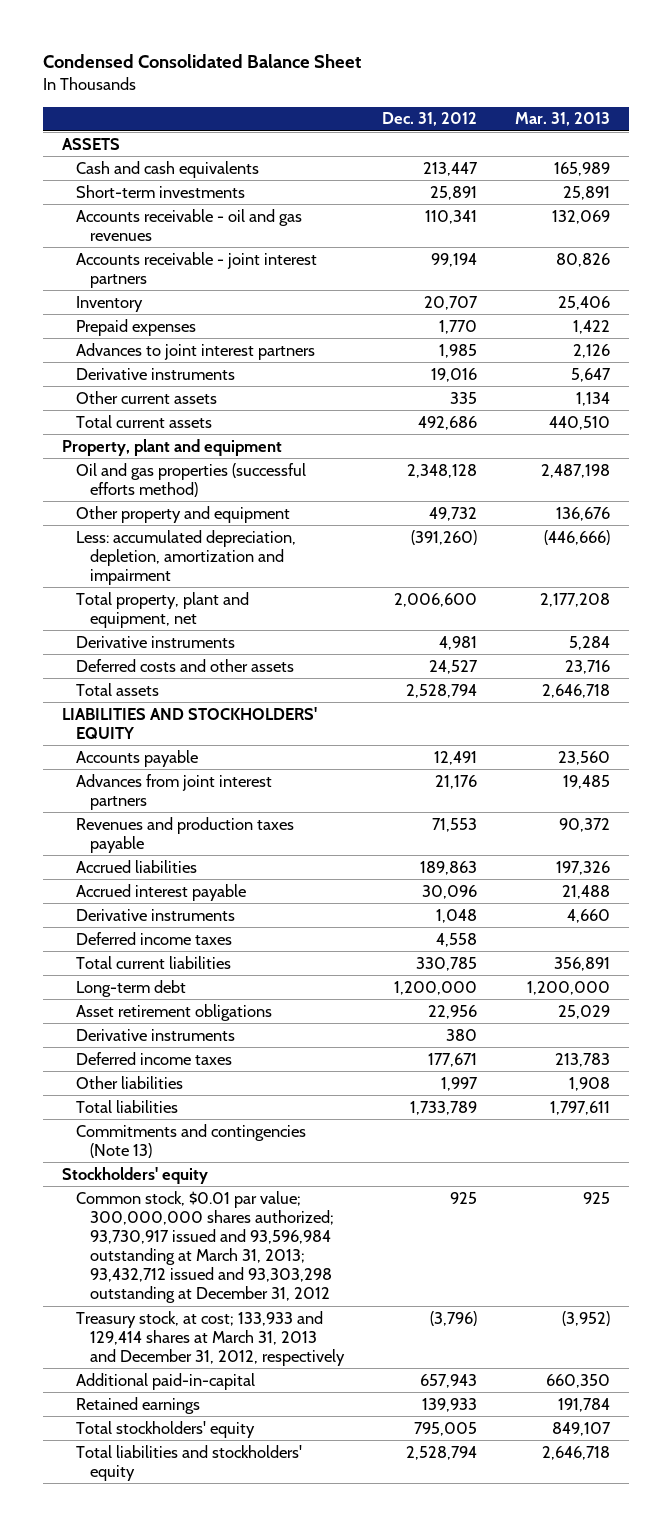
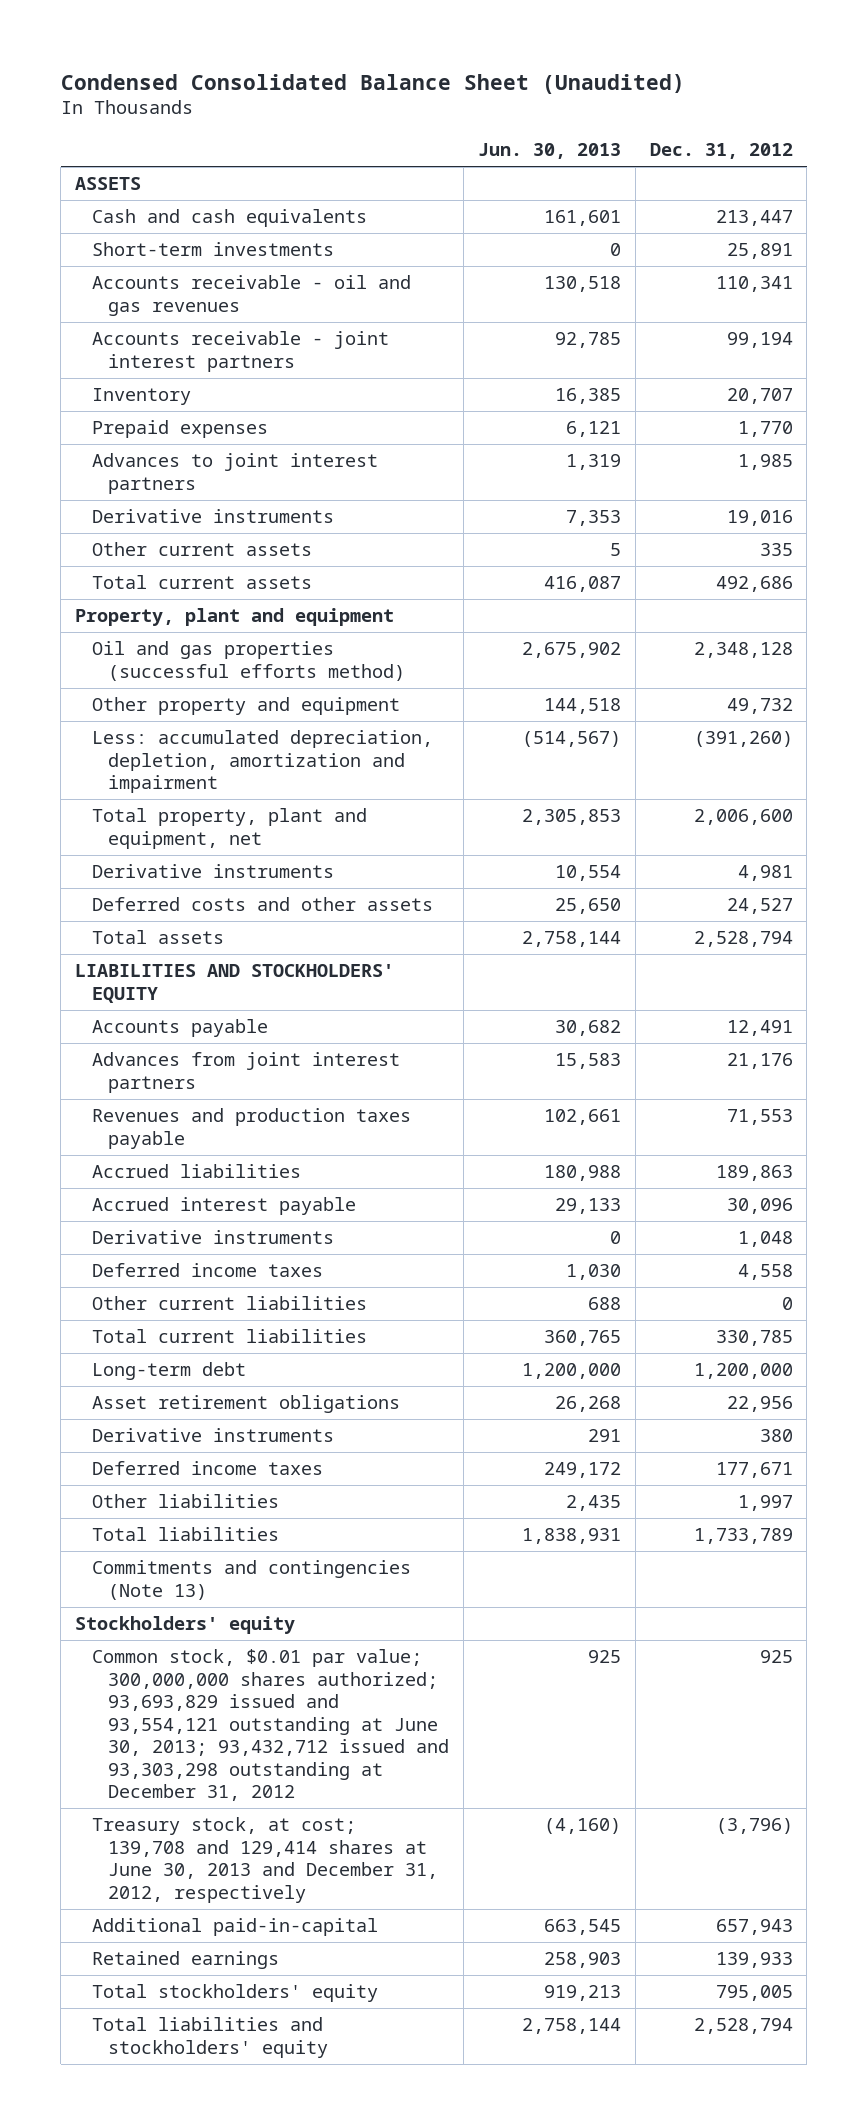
- Condensed Consolidated Balance Sheet
+ Condensed Consolidated Balance Sheet (Unaudited)
- | Dec. 31, 2012 | Mar. 31, 2013
+ | Jun. 30, 2013 | Dec. 31, 2012
+ Other current liabilities | 688 | 0
- Common stock, $0.01 par value; 300,000,000 shares authorized; 93,730,917 issued and 93,596,984 outstanding at March 31, 2013; 93,432,712 issued and 93,303,298 outstanding at December 31, 2012 | 925 | 925
- Treasury stock, at cost; 133,933 and 129,414 shares at March 31, 2013 and December 31, 2012, respectively | (3,796) | (3,952)
+ Common stock, $0.01 par value; 300,000,000 shares authorized; 93,693,829 issued and 93,554,121 outstanding at June 30, 2013; 93,432,712 issued and 93,303,298 outstanding at December 31, 2012 | 925 | 925
+ Treasury stock, at cost; 139,708 and 129,414 shares at June 30, 2013 and December 31, 2012, respectively | (4,160) | (3,796)

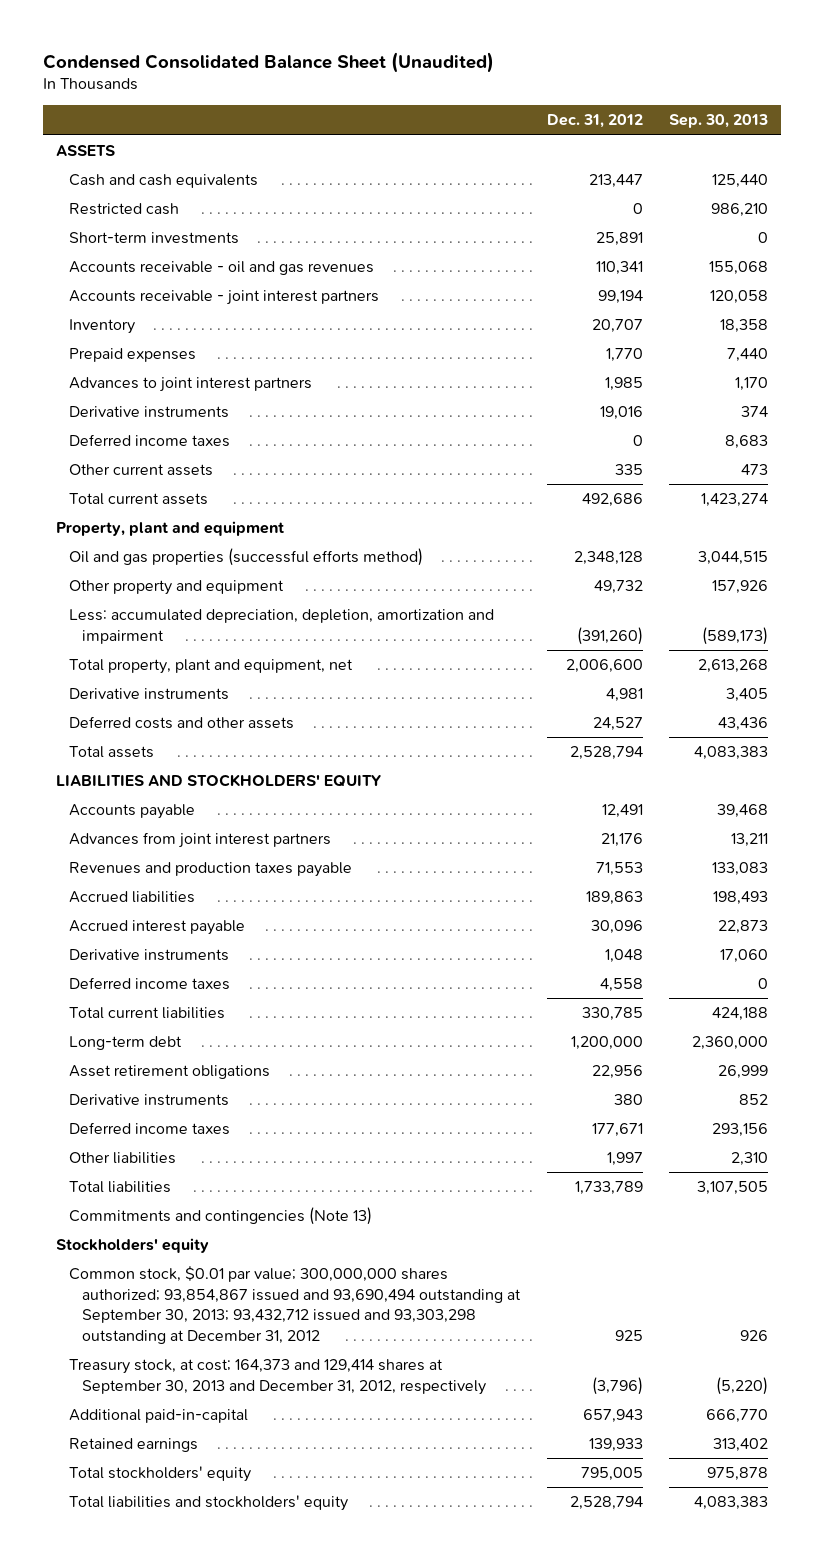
- | Jun. 30, 2013 | Dec. 31, 2012
+ | Dec. 31, 2012 | Sep. 30, 2013
+ Restricted cash | 0 | 986,210
+ Deferred income taxes | 0 | 8,683
- Other current liabilities | 688 | 0
- Common stock, $0.01 par value; 300,000,000 shares authorized; 93,693,829 issued and 93,554,121 outstanding at June 30, 2013; 93,432,712 issued and 93,303,298 outstanding at December 31, 2012 | 925 | 925
- Treasury stock, at cost; 139,708 and 129,414 shares at June 30, 2013 and December 31, 2012, respectively | (4,160) | (3,796)
+ Common stock, $0.01 par value; 300,000,000 shares authorized; 93,854,867 issued and 93,690,494 outstanding at September 30, 2013; 93,432,712 issued and 93,303,298 outstanding at December 31, 2012 | 925 | 926
+ Treasury stock, at cost; 164,373 and 129,414 shares at September 30, 2013 and December 31, 2012, respectively | (3,796) | (5,220)

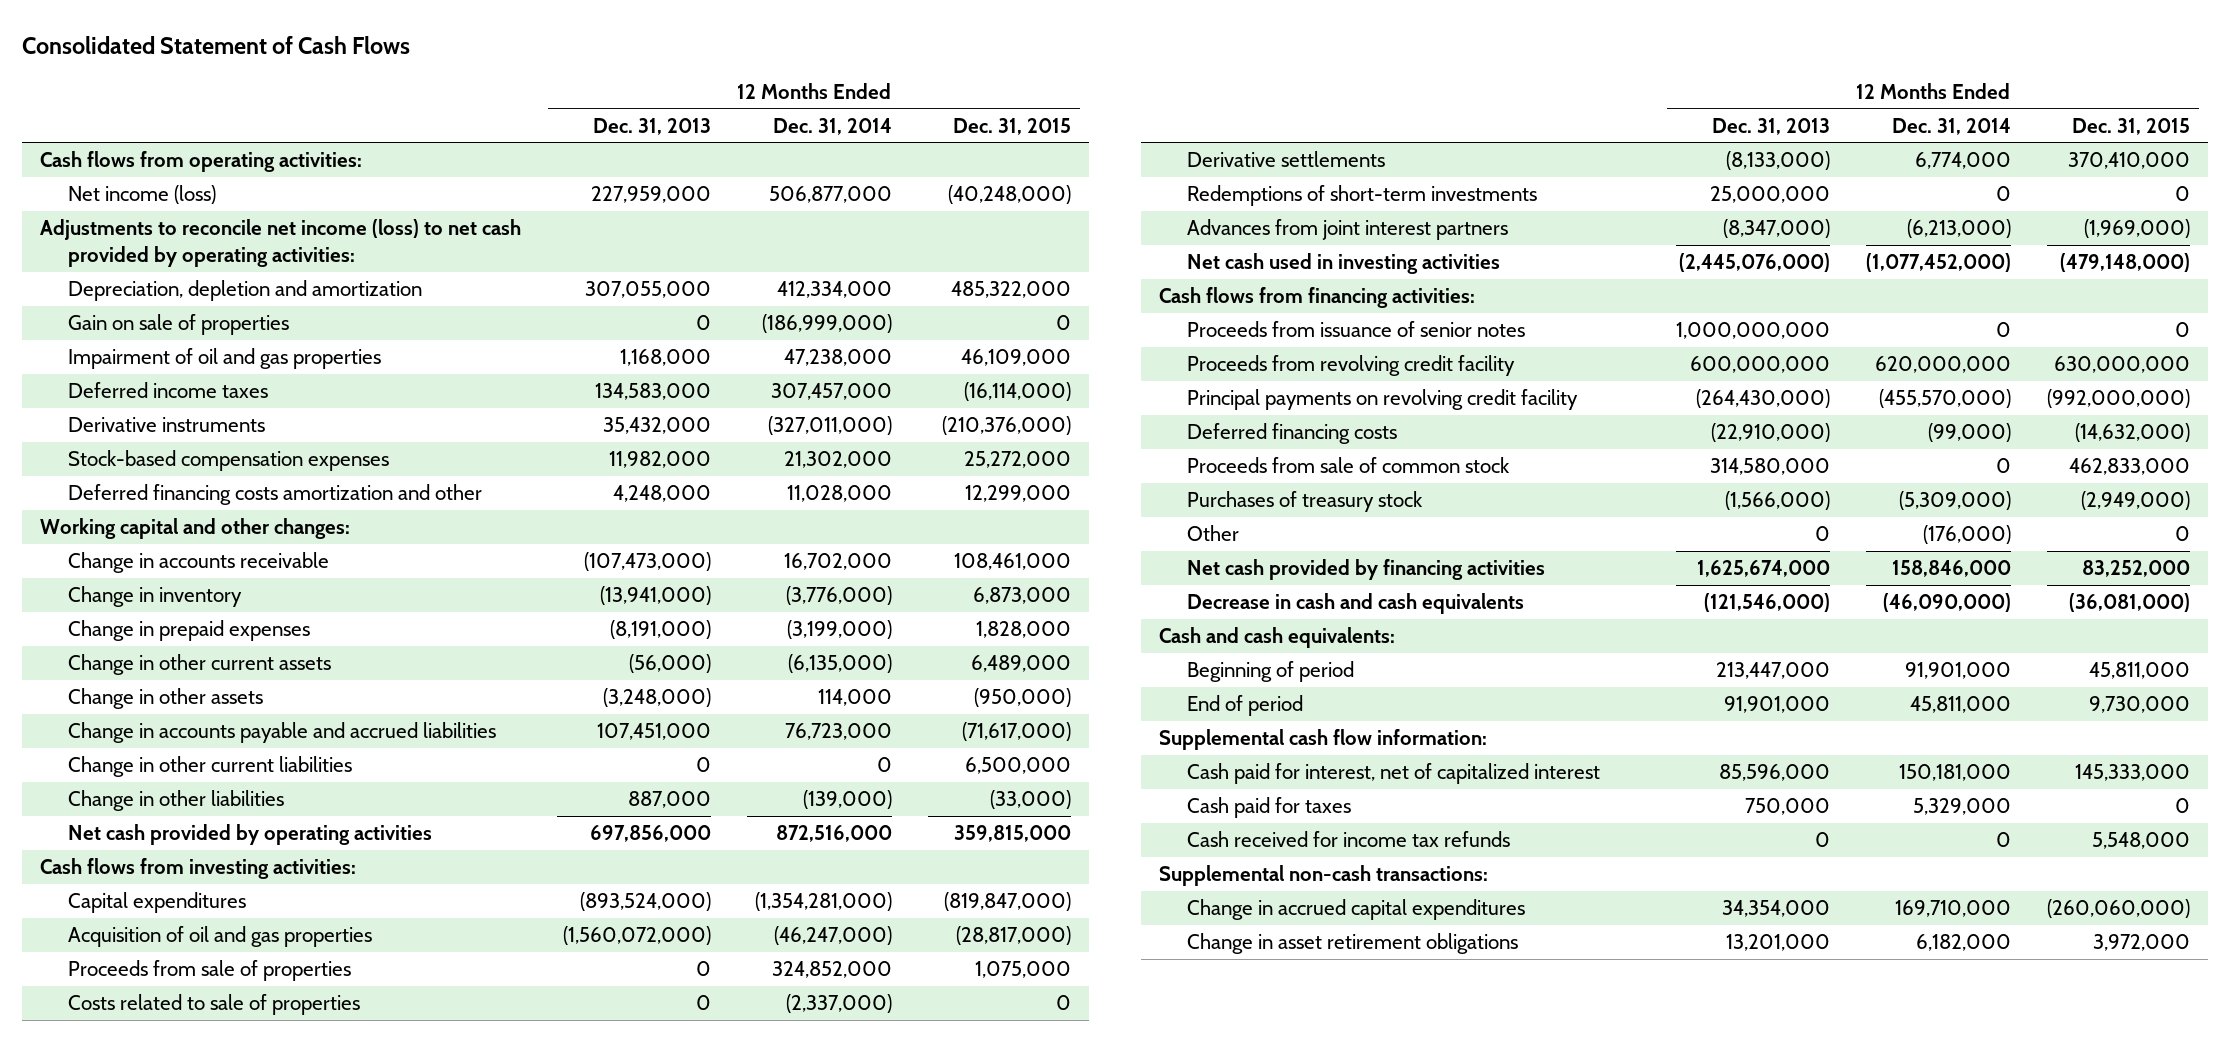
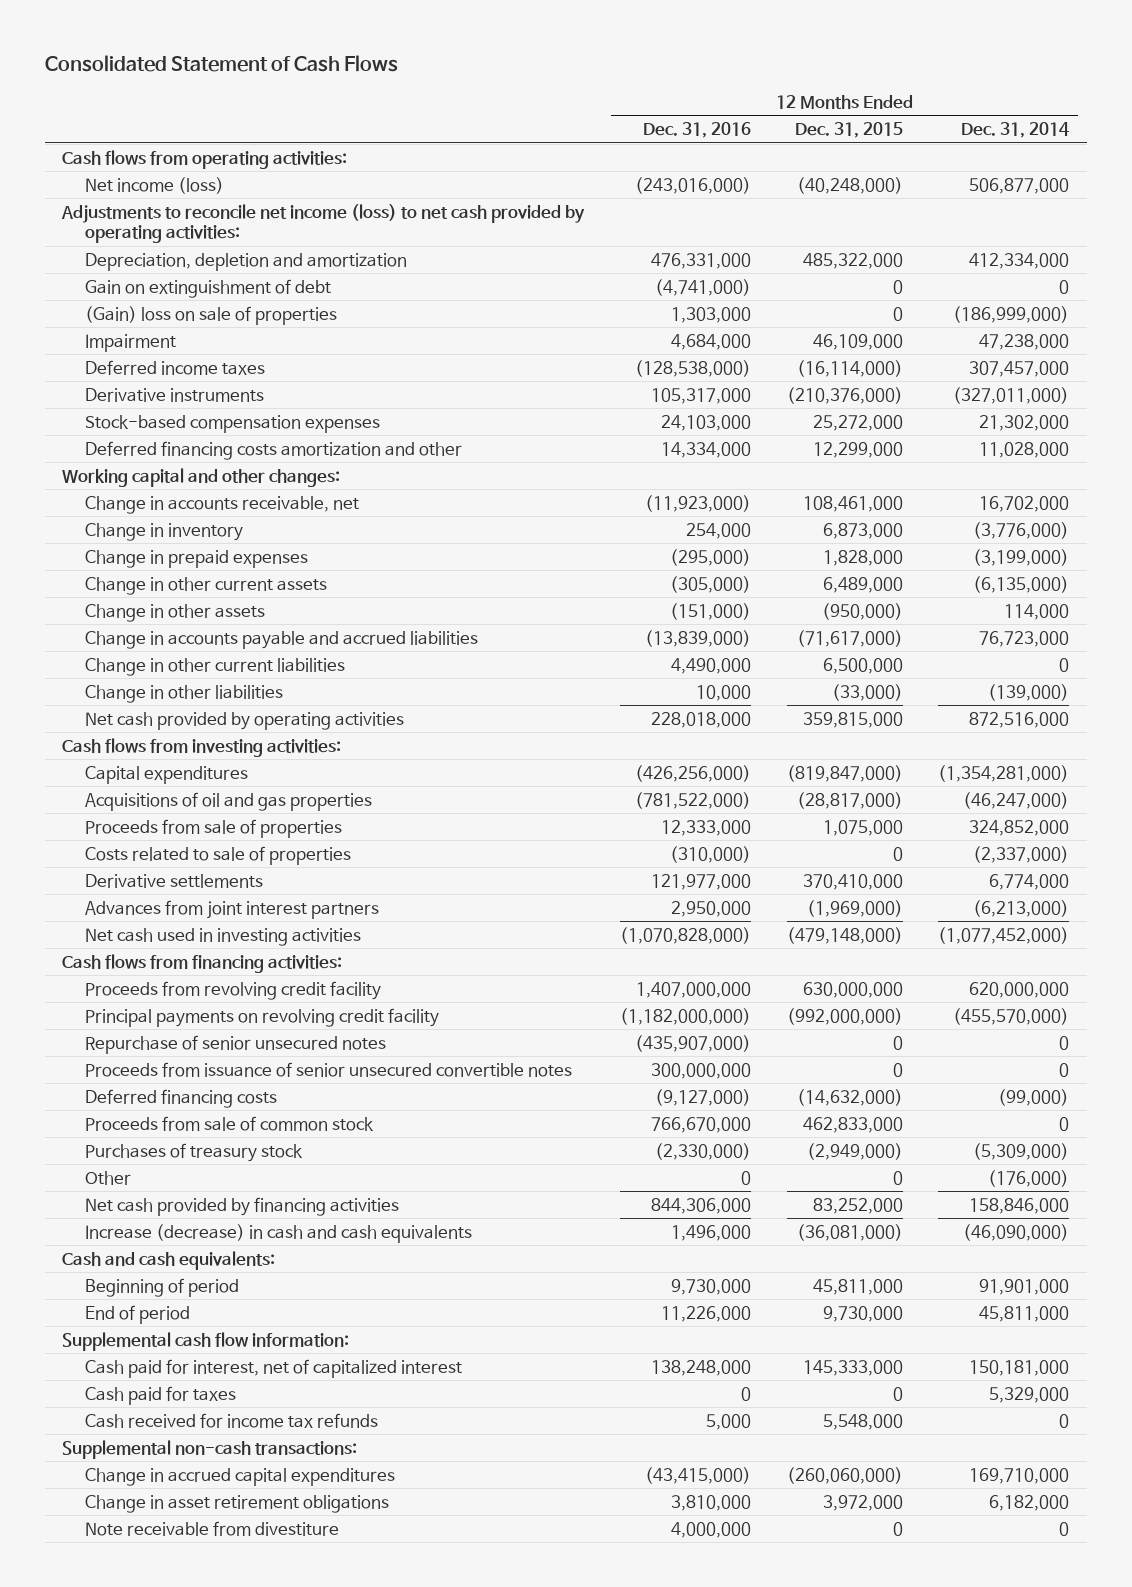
- | 12 Months Ended Dec. 31, 2013 | 12 Months Ended Dec. 31, 2014 | 12 Months Ended Dec. 31, 2015
+ | 12 Months Ended Dec. 31, 2016 | 12 Months Ended Dec. 31, 2015 | 12 Months Ended Dec. 31, 2014
- Gain on sale of properties | 0 | (186,999,000) | 0
- Impairment of oil and gas properties | 1,168,000 | 47,238,000 | 46,109,000
+ Gain on extinguishment of debt | (4,741,000) | 0 | 0
+ (Gain) loss on sale of properties | 1,303,000 | 0 | (186,999,000)
+ Impairment | 4,684,000 | 46,109,000 | 47,238,000
- Change in accounts receivable | (107,473,000) | 16,702,000 | 108,461,000
+ Change in accounts receivable, net | (11,923,000) | 108,461,000 | 16,702,000
- Acquisition of oil and gas properties | (1,560,072,000) | (46,247,000) | (28,817,000)
+ Acquisitions of oil and gas properties | (781,522,000) | (28,817,000) | (46,247,000)
- Redemptions of short-term investments | 25,000,000 | 0 | 0
- Proceeds from issuance of senior notes | 1,000,000,000 | 0 | 0
+ Repurchase of senior unsecured notes | (435,907,000) | 0 | 0
+ Proceeds from issuance of senior unsecured convertible notes | 300,000,000 | 0 | 0
- Decrease in cash and cash equivalents | (121,546,000) | (46,090,000) | (36,081,000)
+ Increase (decrease) in cash and cash equivalents | 1,496,000 | (36,081,000) | (46,090,000)
+ Note receivable from divestiture | 4,000,000 | 0 | 0

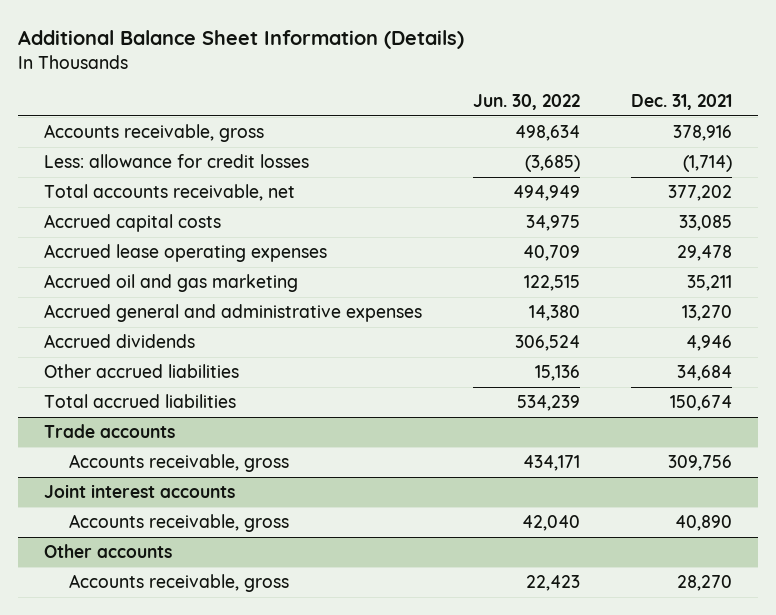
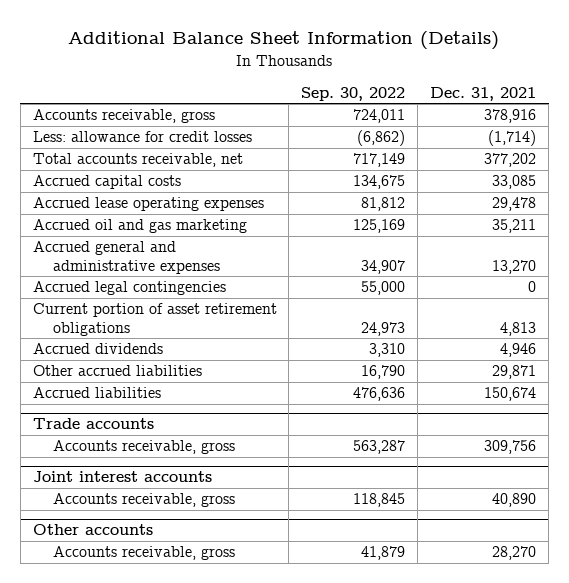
- | Jun. 30, 2022 | Dec. 31, 2021
+ | Sep. 30, 2022 | Dec. 31, 2021
+ Accrued legal contingencies | 55,000 | 0
+ Current portion of asset retirement obligations | 24,973 | 4,813
- Other accrued liabilities | 15,136 | 34,684
- Total accrued liabilities | 534,239 | 150,674
+ Other accrued liabilities | 16,790 | 29,871
+ Accrued liabilities | 476,636 | 150,674

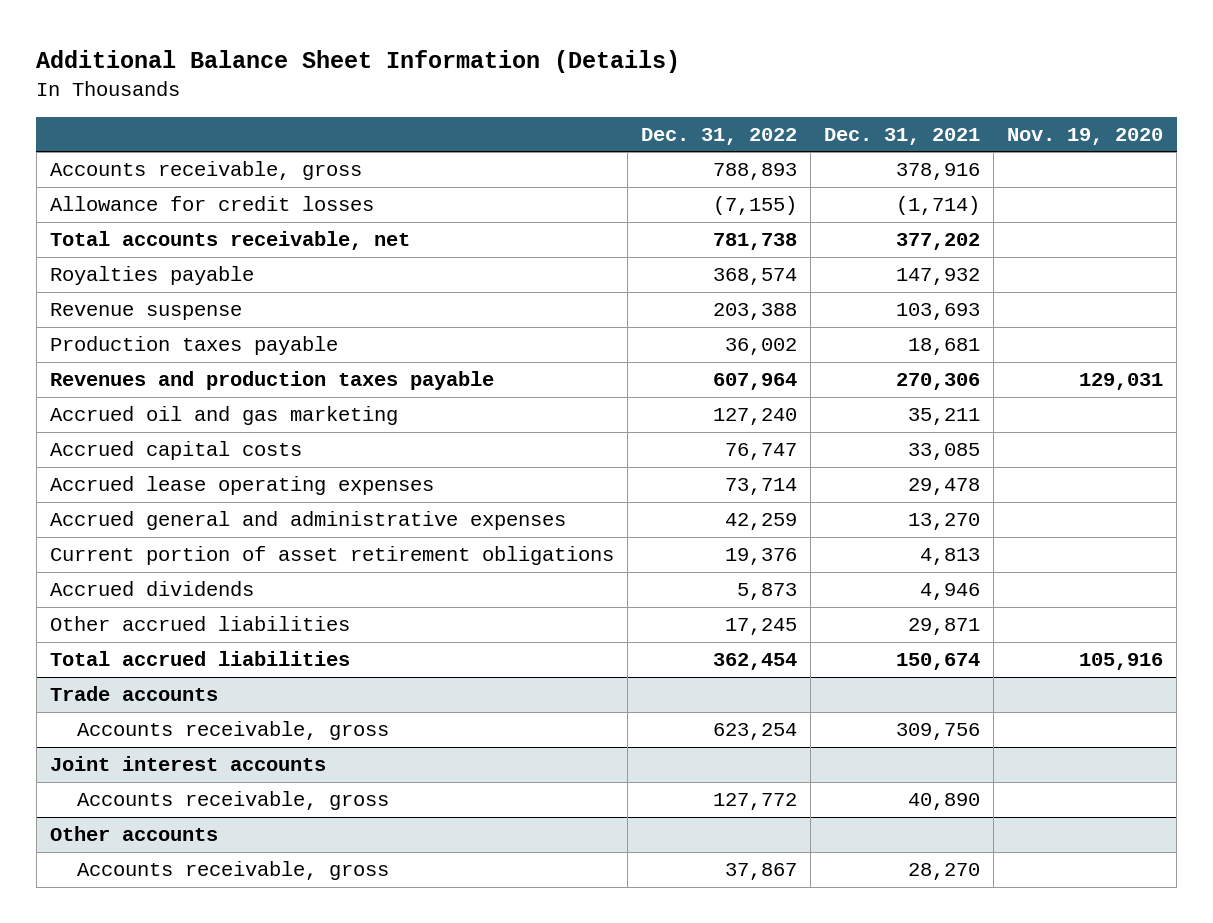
- | Sep. 30, 2022 | Dec. 31, 2021
+ | Dec. 31, 2022 | Dec. 31, 2021 | Nov. 19, 2020
- Less: allowance for credit losses | (6,862) | (1,714)
+ Allowance for credit losses | (7,155) | (1,714) |
+ Royalties payable | 368,574 | 147,932 |
+ Revenue suspense | 203,388 | 103,693 |
+ Production taxes payable | 36,002 | 18,681 |
+ Revenues and production taxes payable | 607,964 | 270,306 | 129,031
moved up: Accrued oil and gas marketing | 127,240 | 35,211 |
- Accrued legal contingencies | 55,000 | 0
- Accrued liabilities | 476,636 | 150,674
+ Total accrued liabilities | 362,454 | 150,674 | 105,916

